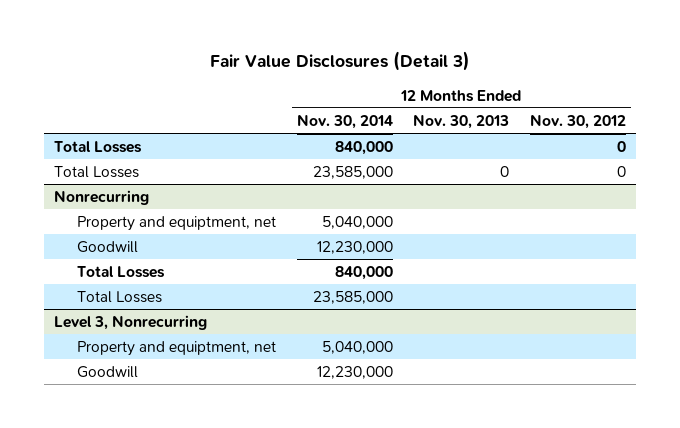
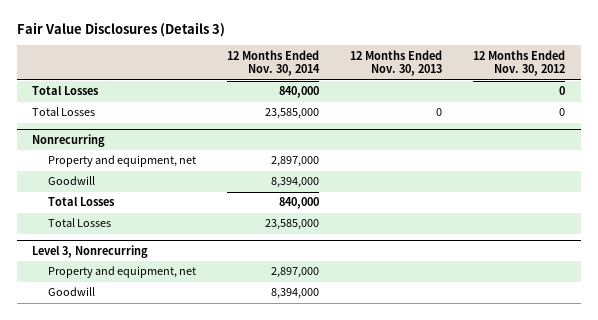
- Fair Value Disclosures (Detail 3)
+ Fair Value Disclosures (Details 3)
@ Nonrecurring
- Property and equiptment, net | 5,040,000 | |
- Goodwill | 12,230,000 | |
+ Property and equipment, net | 2,897,000 | |
+ Goodwill | 8,394,000 | |
@ Level 3, Nonrecurring
- Property and equiptment, net | 5,040,000 | |
- Goodwill | 12,230,000 | |
+ Property and equipment, net | 2,897,000 | |
+ Goodwill | 8,394,000 | |

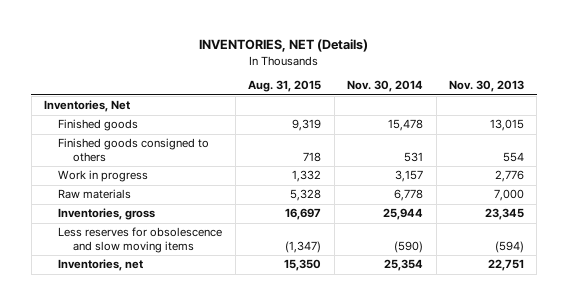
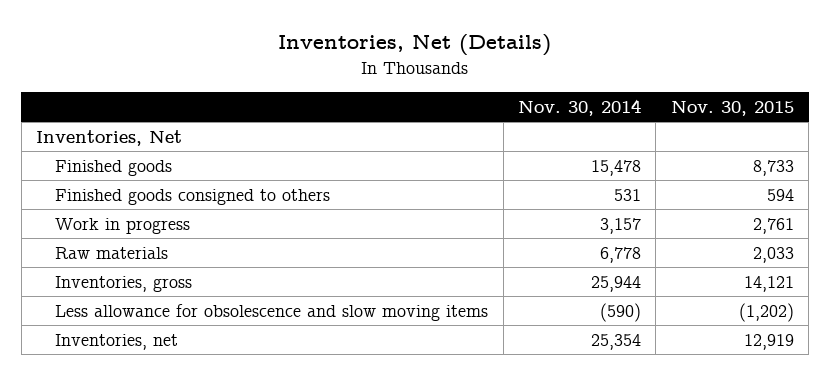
- INVENTORIES, NET (Details)
+ Inventories, Net (Details)
- | Aug. 31, 2015 | Nov. 30, 2014 | Nov. 30, 2013
+ | Nov. 30, 2014 | Nov. 30, 2015
- Less reserves for obsolescence and slow moving items | (1,347) | (590) | (594)
+ Less allowance for obsolescence and slow moving items | (590) | (1,202)

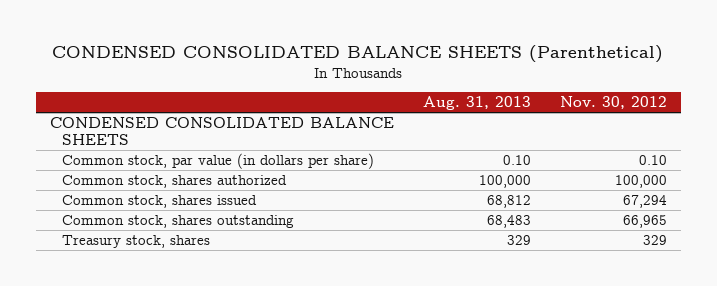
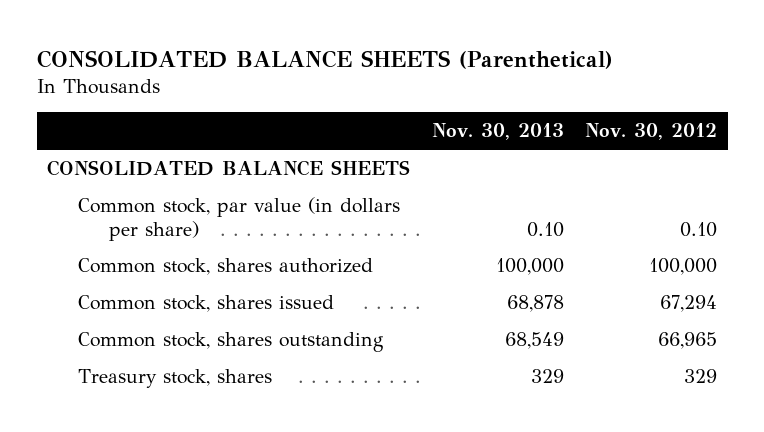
- CONDENSED CONSOLIDATED BALANCE SHEETS (Parenthetical)
+ CONSOLIDATED BALANCE SHEETS (Parenthetical)
- | Aug. 31, 2013 | Nov. 30, 2012
+ | Nov. 30, 2013 | Nov. 30, 2012
- CONDENSED CONSOLIDATED BALANCE SHEETS
+ CONSOLIDATED BALANCE SHEETS

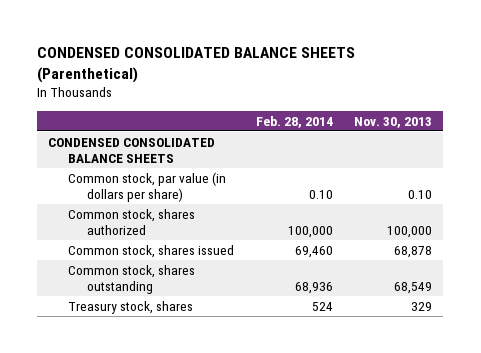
- CONSOLIDATED BALANCE SHEETS (Parenthetical)
+ CONDENSED CONSOLIDATED BALANCE SHEETS (Parenthetical)
- | Nov. 30, 2013 | Nov. 30, 2012
+ | Feb. 28, 2014 | Nov. 30, 2013
- CONSOLIDATED BALANCE SHEETS
+ CONDENSED CONSOLIDATED BALANCE SHEETS

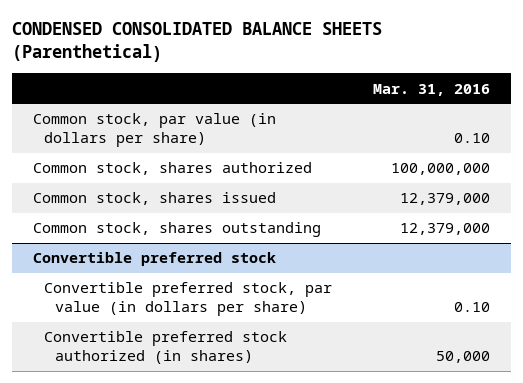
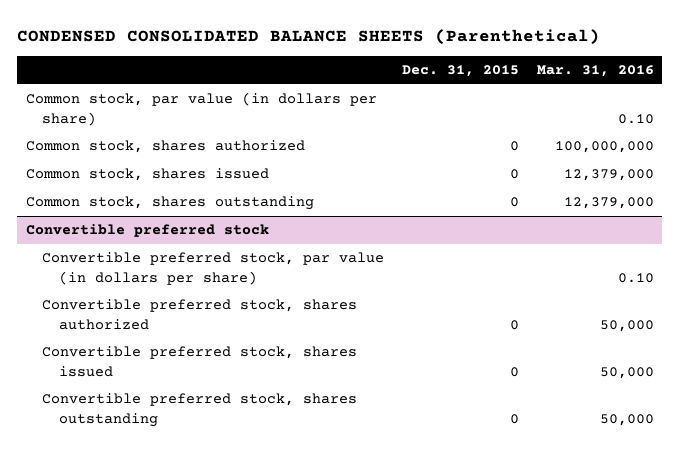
- | Mar. 31, 2016
+ | Dec. 31, 2015 | Mar. 31, 2016
@ Convertible preferred stock
- Convertible preferred stock authorized (in shares) | 50,000
+ Convertible preferred stock, shares authorized | 0 | 50,000
+ Convertible preferred stock, shares issued | 0 | 50,000
+ Convertible preferred stock, shares outstanding | 0 | 50,000

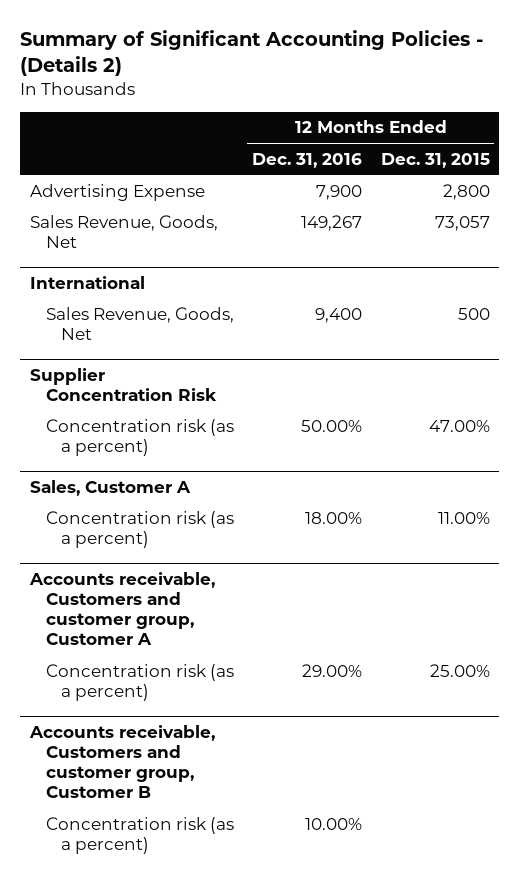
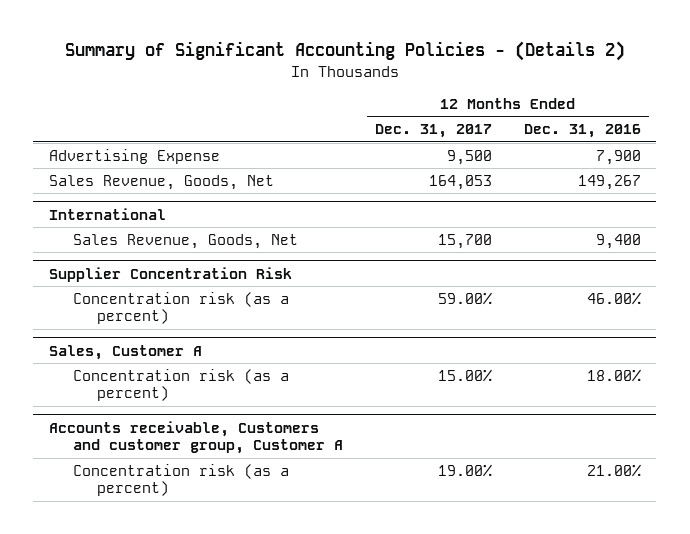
- | 12 Months Ended Dec. 31, 2016 | 12 Months Ended Dec. 31, 2015
+ | 12 Months Ended Dec. 31, 2017 | 12 Months Ended Dec. 31, 2016
@ Supplier Concentration Risk
- Concentration risk (as a percent) | 50.00% | 47.00%
+ Concentration risk (as a percent) | 59.00% | 46.00%
@ Accounts receivable, Customers and customer group, Customer A
- Concentration risk (as a percent) | 29.00% | 25.00%
- Accounts receivable, Customers and customer group, Customer B
- Concentration risk (as a percent) | 10.00% |
@ Accounts receivable, Customers and customer group, Customer A
+ Concentration risk (as a percent) | 19.00% | 21.00%

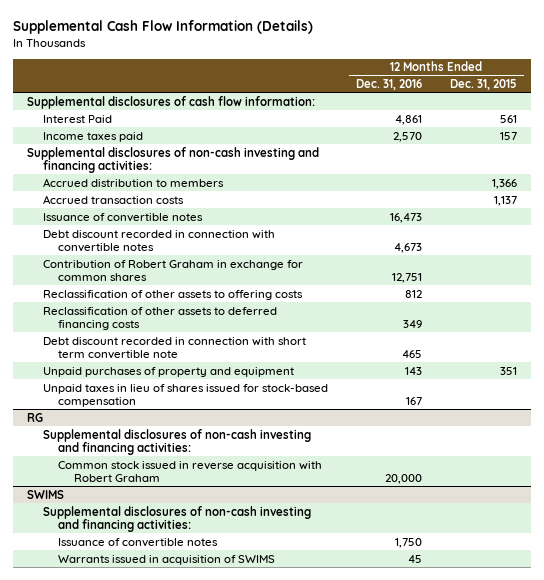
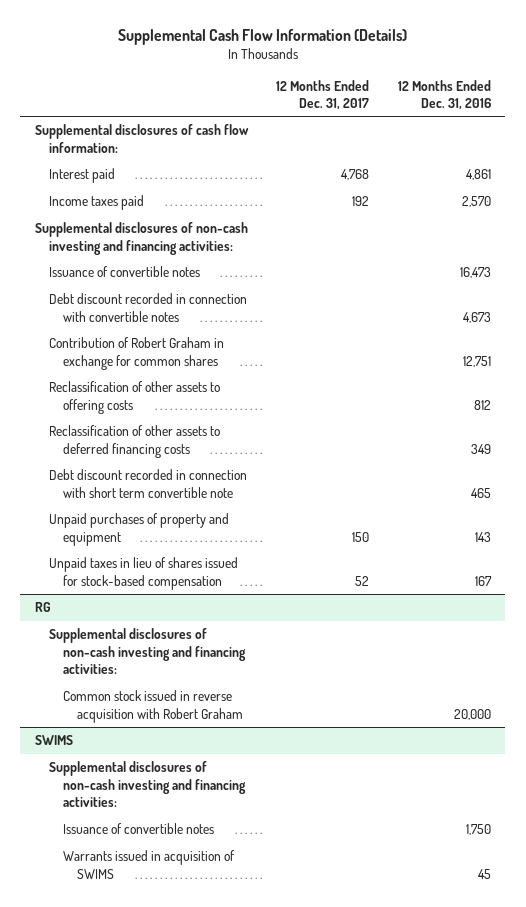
- | 12 Months Ended Dec. 31, 2016 | 12 Months Ended Dec. 31, 2015
+ | 12 Months Ended Dec. 31, 2017 | 12 Months Ended Dec. 31, 2016
- Interest Paid | 4,861 | 561
+ Interest paid | 4,768 | 4,861
- Accrued distribution to members | | 1,366
- Accrued transaction costs | | 1,137

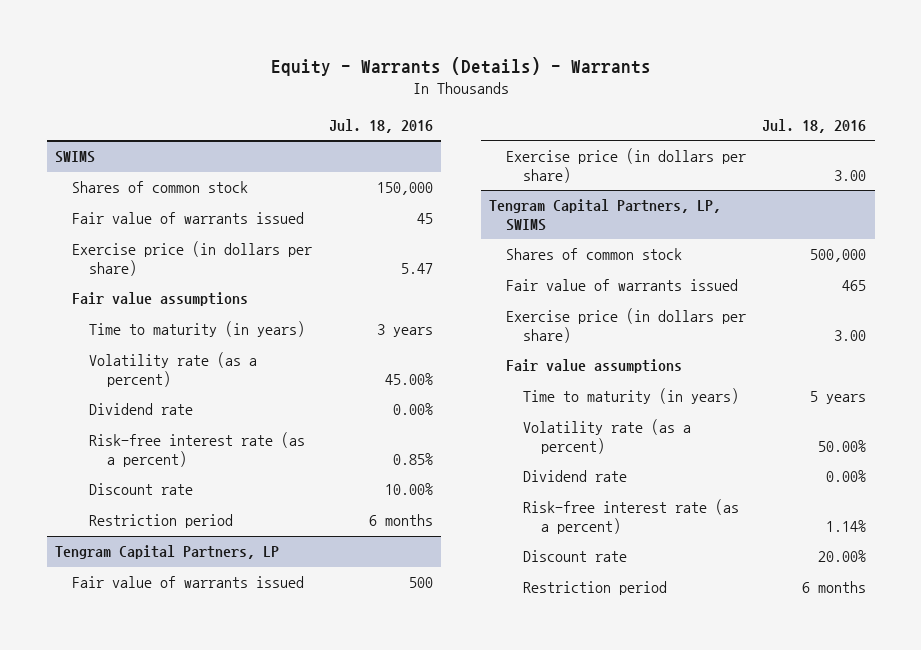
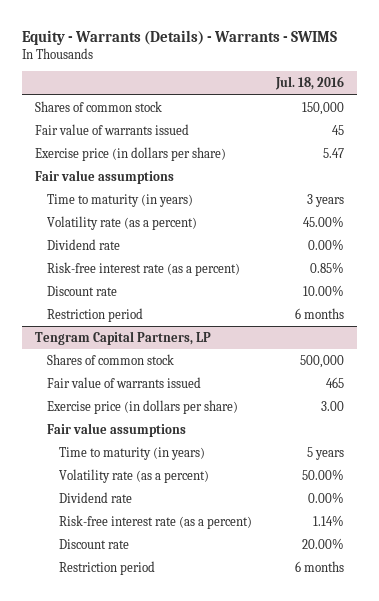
- Equity - Warrants (Details) - Warrants
+ Equity - Warrants (Details) - Warrants - SWIMS
- SWIMS
@ Tengram Capital Partners, LP
- Fair value of warrants issued | 500
- Exercise price (in dollars per share) | 3.00
- Tengram Capital Partners, LP, SWIMS

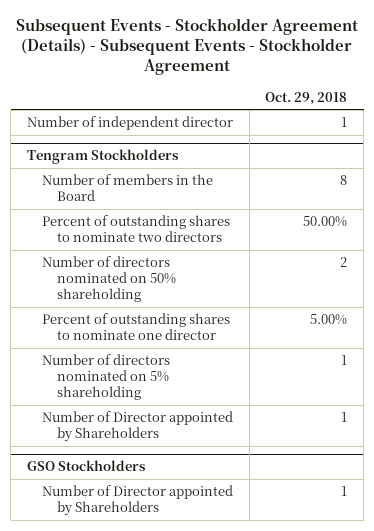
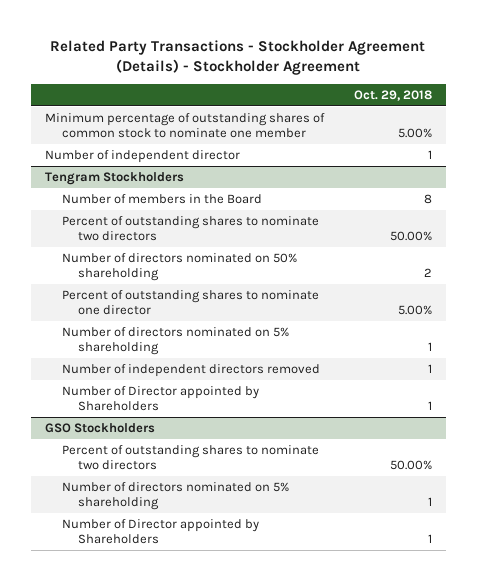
- Subsequent Events - Stockholder Agreement (Details) - Subsequent Events - Stockholder Agreement
+ Related Party Transactions - Stockholder Agreement (Details) - Stockholder Agreement
+ Minimum percentage of outstanding shares of common stock to nominate one member | 5.00%
@ Tengram Stockholders
+ Number of independent directors removed | 1
@ GSO Stockholders
+ Percent of outstanding shares to nominate two directors | 50.00%
+ Number of directors nominated on 5% shareholding | 1

